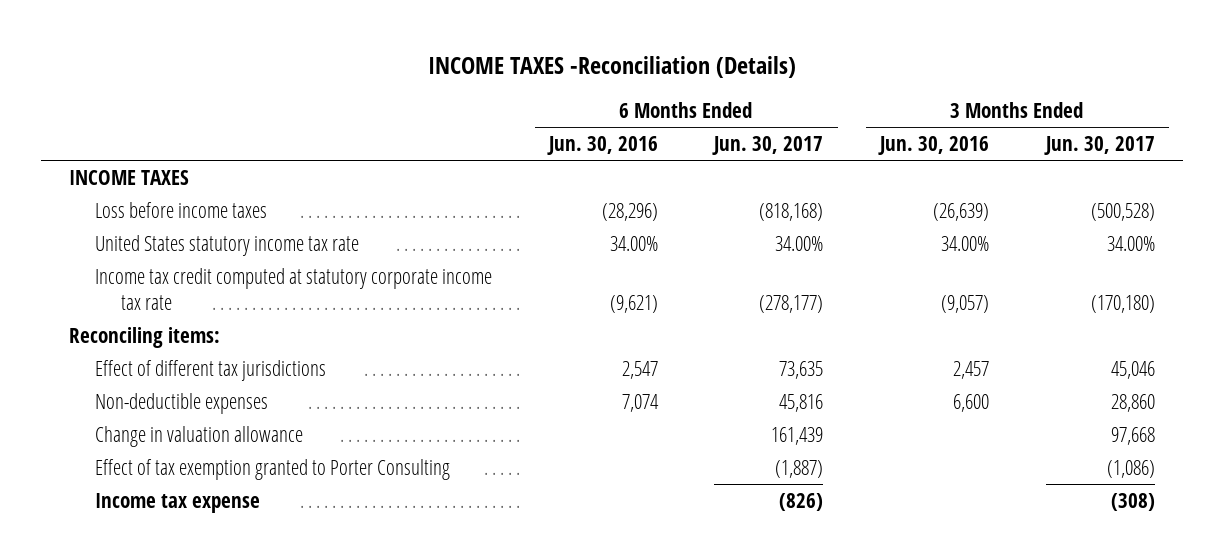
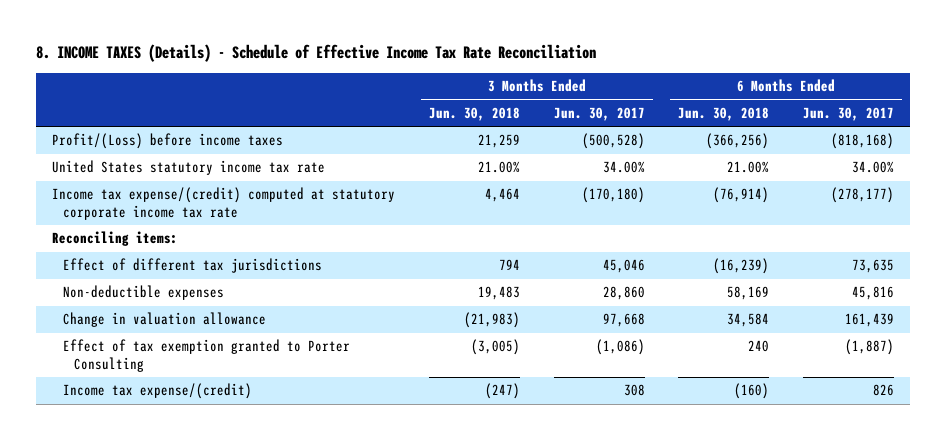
- INCOME TAXES -Reconciliation (Details)
+ 8. INCOME TAXES (Details) - Schedule of Effective Income Tax Rate Reconciliation
- | 6 Months Ended Jun. 30, 2016 | 6 Months Ended Jun. 30, 2017 | 3 Months Ended Jun. 30, 2016 | 3 Months Ended Jun. 30, 2017
+ | 3 Months Ended Jun. 30, 2018 | 3 Months Ended Jun. 30, 2017 | 6 Months Ended Jun. 30, 2018 | 6 Months Ended Jun. 30, 2017
- INCOME TAXES
- Loss before income taxes | (28,296) | (818,168) | (26,639) | (500,528)
+ Profit/(Loss) before income taxes | 21,259 | (500,528) | (366,256) | (818,168)
- Income tax credit computed at statutory corporate income tax rate | (9,621) | (278,177) | (9,057) | (170,180)
+ Income tax expense/(credit) computed at statutory corporate income tax rate | 4,464 | (170,180) | (76,914) | (278,177)
- Income tax expense | | (826) | | (308)
+ Income tax expense/(credit) | (247) | 308 | (160) | 826

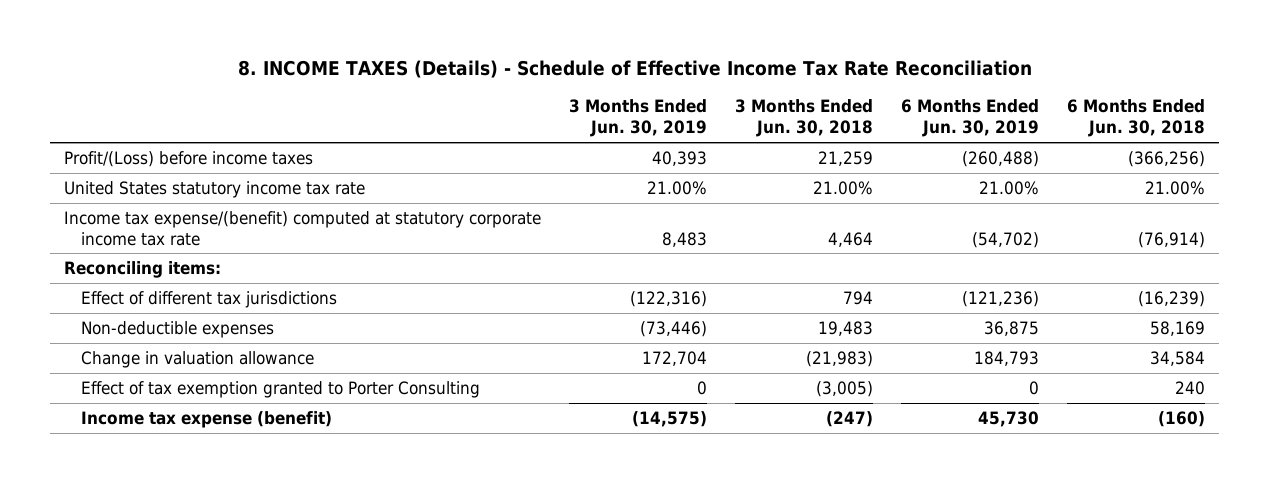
- | 3 Months Ended Jun. 30, 2018 | 3 Months Ended Jun. 30, 2017 | 6 Months Ended Jun. 30, 2018 | 6 Months Ended Jun. 30, 2017
+ | 3 Months Ended Jun. 30, 2019 | 3 Months Ended Jun. 30, 2018 | 6 Months Ended Jun. 30, 2019 | 6 Months Ended Jun. 30, 2018
- Income tax expense/(credit) computed at statutory corporate income tax rate | 4,464 | (170,180) | (76,914) | (278,177)
+ Income tax expense/(benefit) computed at statutory corporate income tax rate | 8,483 | 4,464 | (54,702) | (76,914)
- Income tax expense/(credit) | (247) | 308 | (160) | 826
+ Income tax expense (benefit) | (14,575) | (247) | 45,730 | (160)

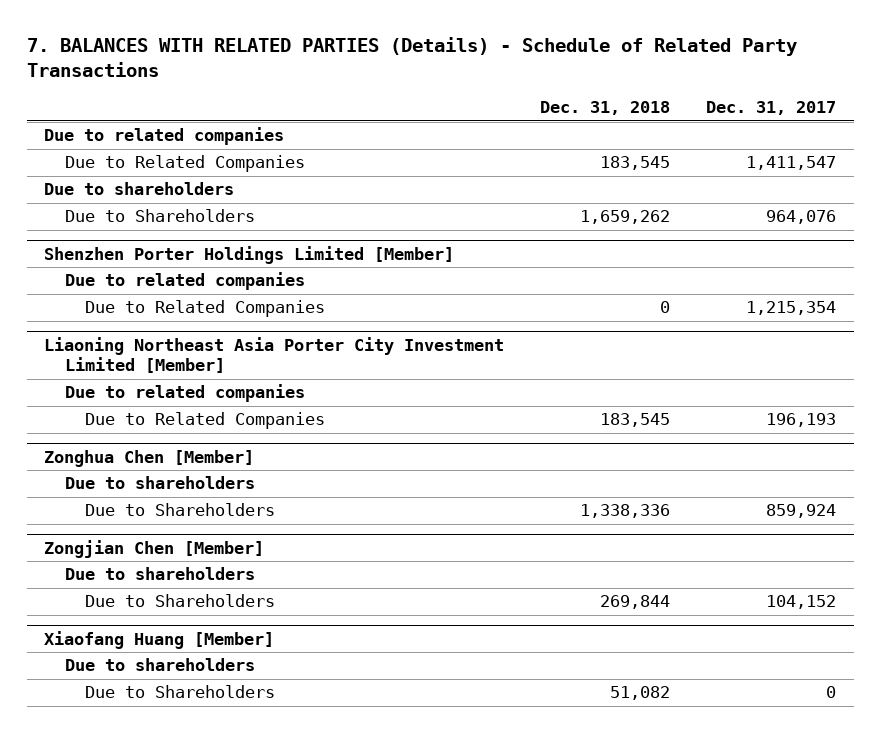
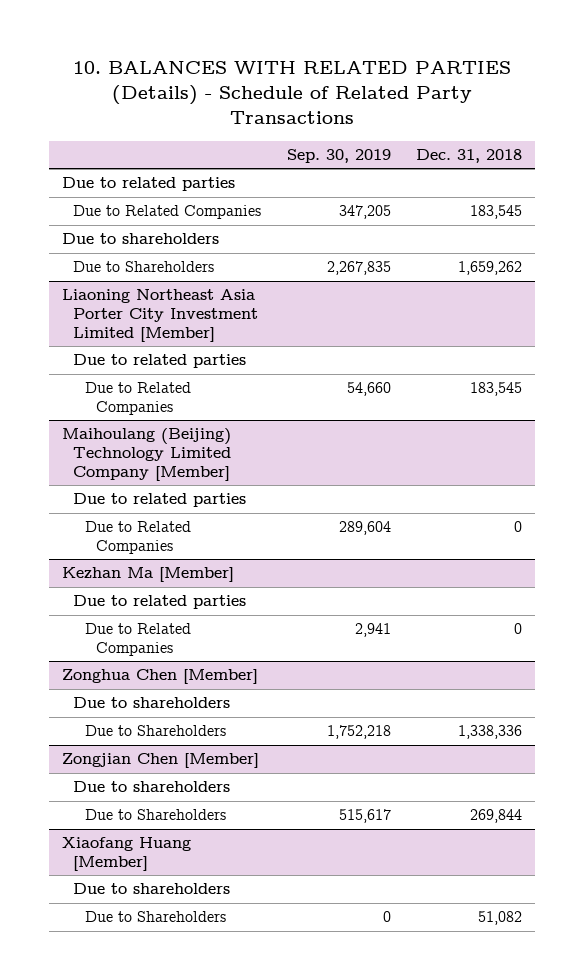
- 7. BALANCES WITH RELATED PARTIES (Details) - Schedule of Related Party Transactions
+ 10. BALANCES WITH RELATED PARTIES (Details) - Schedule of Related Party Transactions
- | Dec. 31, 2018 | Dec. 31, 2017
+ | Sep. 30, 2019 | Dec. 31, 2018
- Due to related companies
+ Due to related parties
- Shenzhen Porter Holdings Limited [Member]
- Due to related companies
- Due to Related Companies | 0 | 1,215,354
@ Liaoning Northeast Asia Porter City Investment Limited [Member]
- Due to related companies
+ Due to related parties
+ Maihoulang (Beijing) Technology Limited Company [Member]
+ Due to related parties
+ Due to Related Companies | 289,604 | 0
+ Kezhan Ma [Member]
+ Due to related parties
+ Due to Related Companies | 2,941 | 0

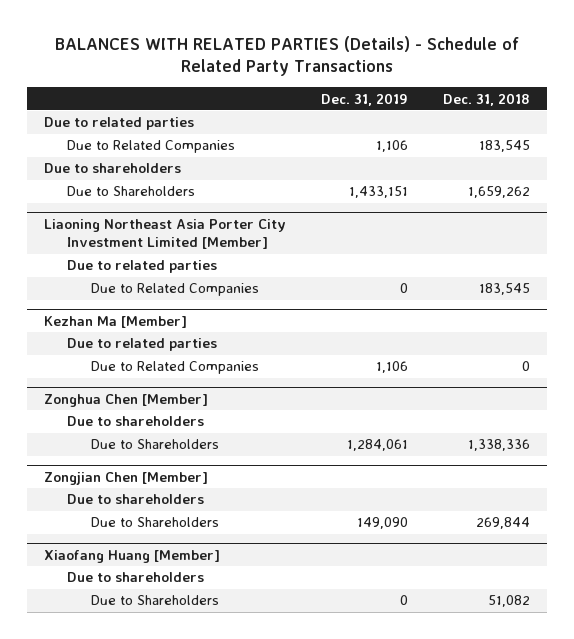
- 10. BALANCES WITH RELATED PARTIES (Details) - Schedule of Related Party Transactions
+ BALANCES WITH RELATED PARTIES (Details) - Schedule of Related Party Transactions
- | Sep. 30, 2019 | Dec. 31, 2018
+ | Dec. 31, 2019 | Dec. 31, 2018
- Maihoulang (Beijing) Technology Limited Company [Member]
- Due to related parties
- Due to Related Companies | 289,604 | 0

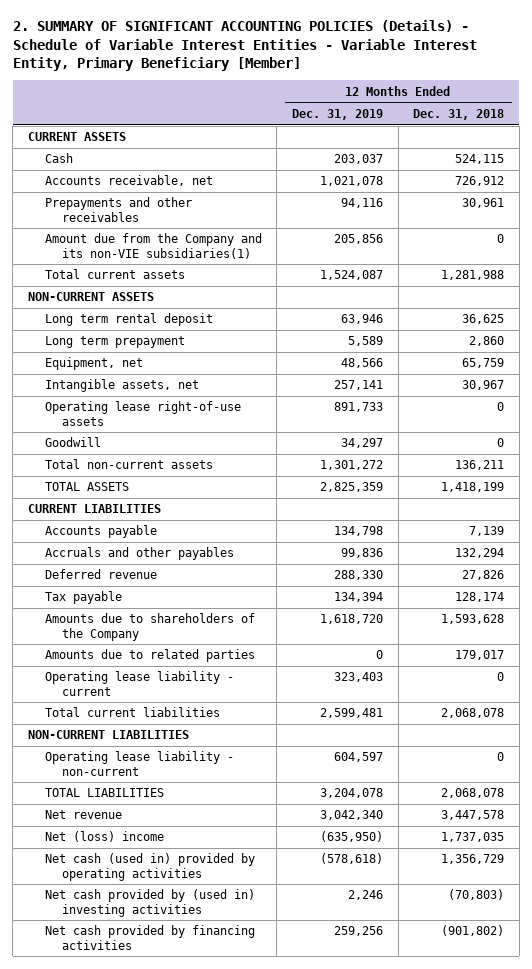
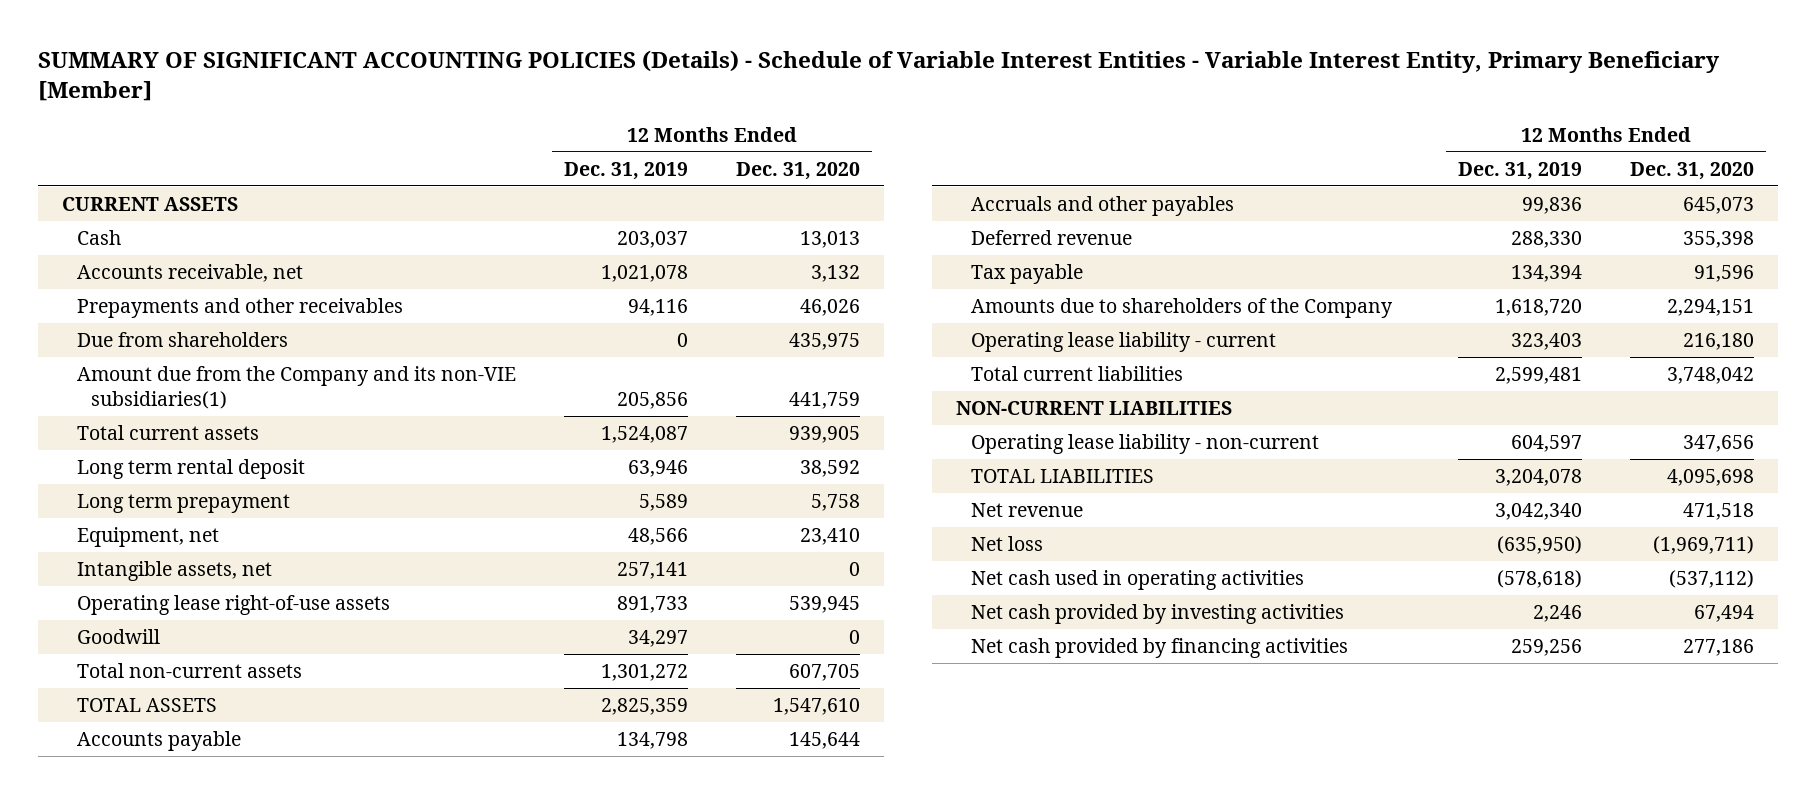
- 2. SUMMARY OF SIGNIFICANT ACCOUNTING POLICIES (Details) - Schedule of Variable Interest Entities - Variable Interest Entity, Primary Beneficiary [Member]
+ SUMMARY OF SIGNIFICANT ACCOUNTING POLICIES (Details) - Schedule of Variable Interest Entities - Variable Interest Entity, Primary Beneficiary [Member]
- | 12 Months Ended Dec. 31, 2019 | 12 Months Ended Dec. 31, 2018
+ | 12 Months Ended Dec. 31, 2019 | 12 Months Ended Dec. 31, 2020
+ Due from shareholders | 0 | 435,975
- NON-CURRENT ASSETS
- CURRENT LIABILITIES
- Amounts due to related parties | 0 | 179,017
- Net (loss) income | (635,950) | 1,737,035
- Net cash (used in) provided by operating activities | (578,618) | 1,356,729
- Net cash provided by (used in) investing activities | 2,246 | (70,803)
+ Net loss | (635,950) | (1,969,711)
+ Net cash used in operating activities | (578,618) | (537,112)
+ Net cash provided by investing activities | 2,246 | 67,494

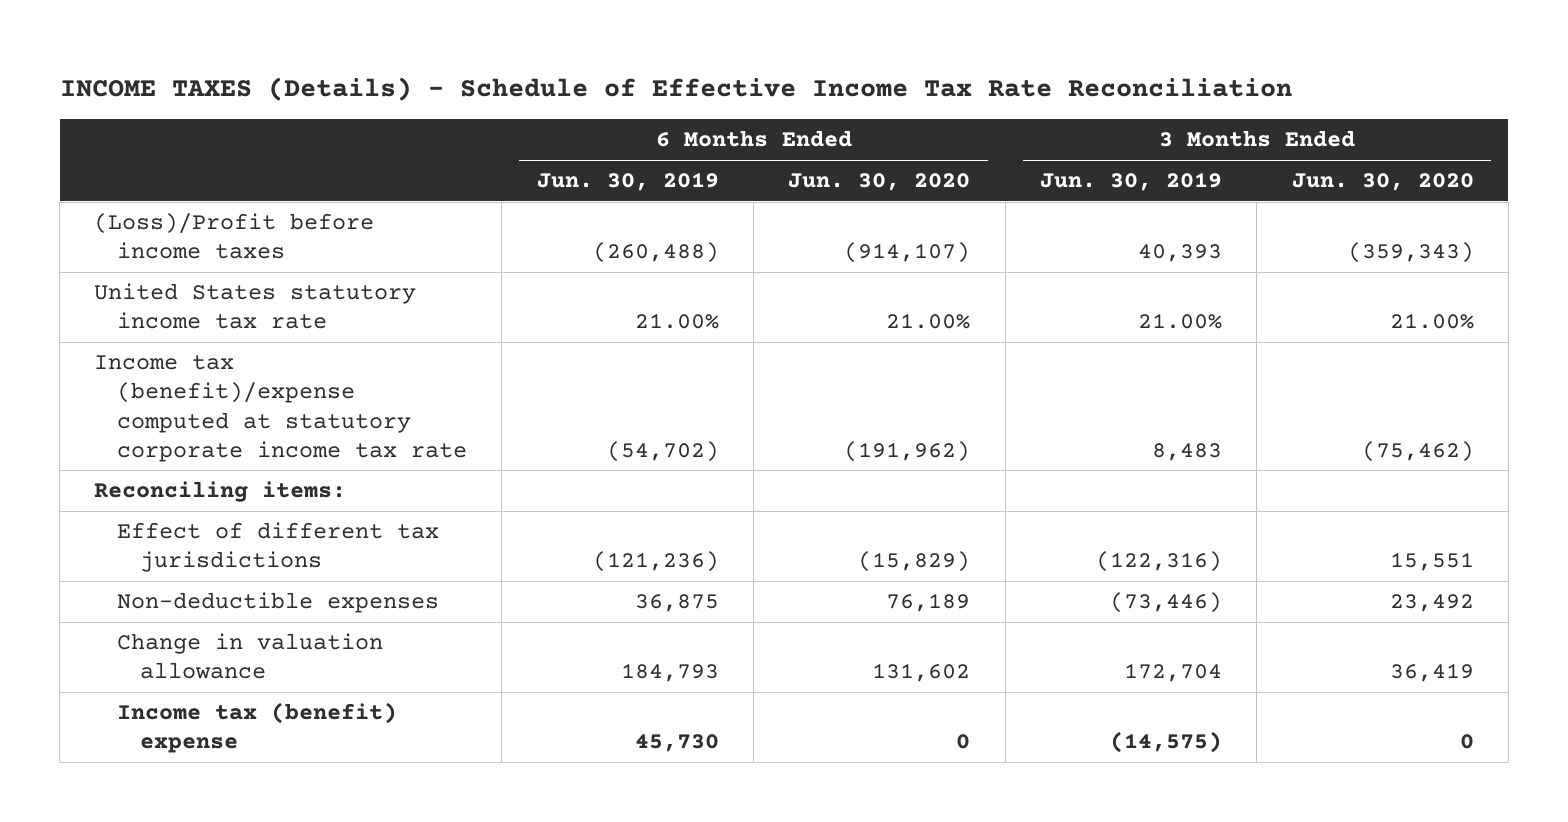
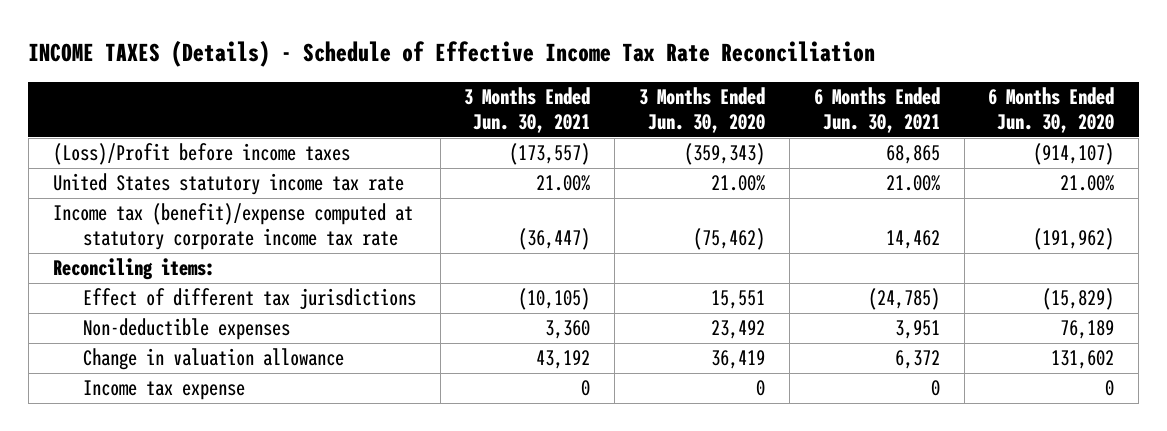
- | 6 Months Ended Jun. 30, 2019 | 6 Months Ended Jun. 30, 2020 | 3 Months Ended Jun. 30, 2019 | 3 Months Ended Jun. 30, 2020
+ | 3 Months Ended Jun. 30, 2021 | 3 Months Ended Jun. 30, 2020 | 6 Months Ended Jun. 30, 2021 | 6 Months Ended Jun. 30, 2020
- Income tax (benefit) expense | 45,730 | 0 | (14,575) | 0
+ Income tax expense | 0 | 0 | 0 | 0

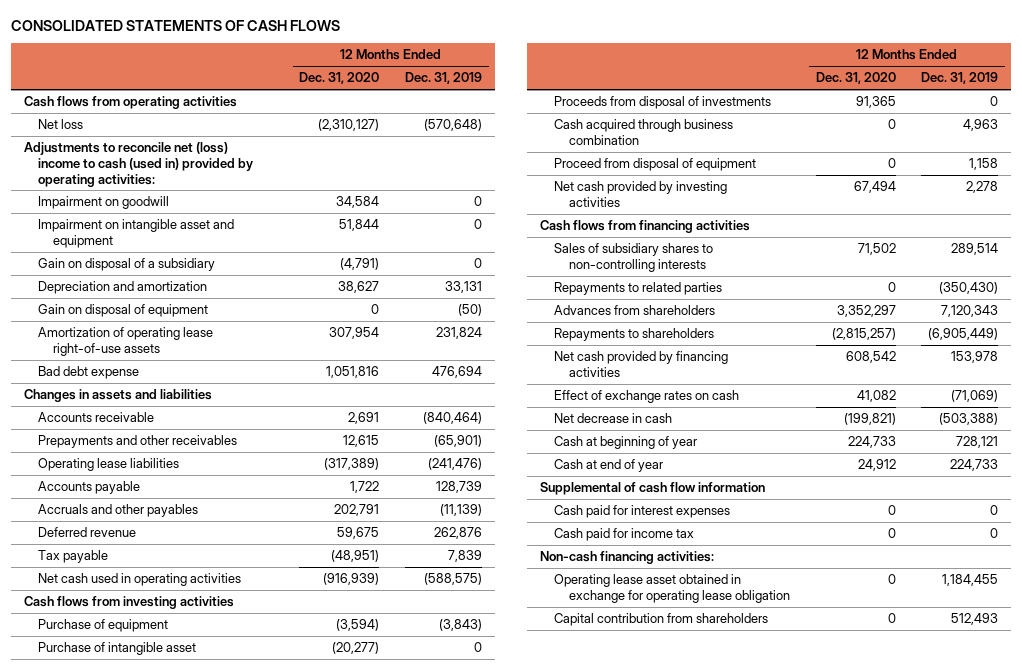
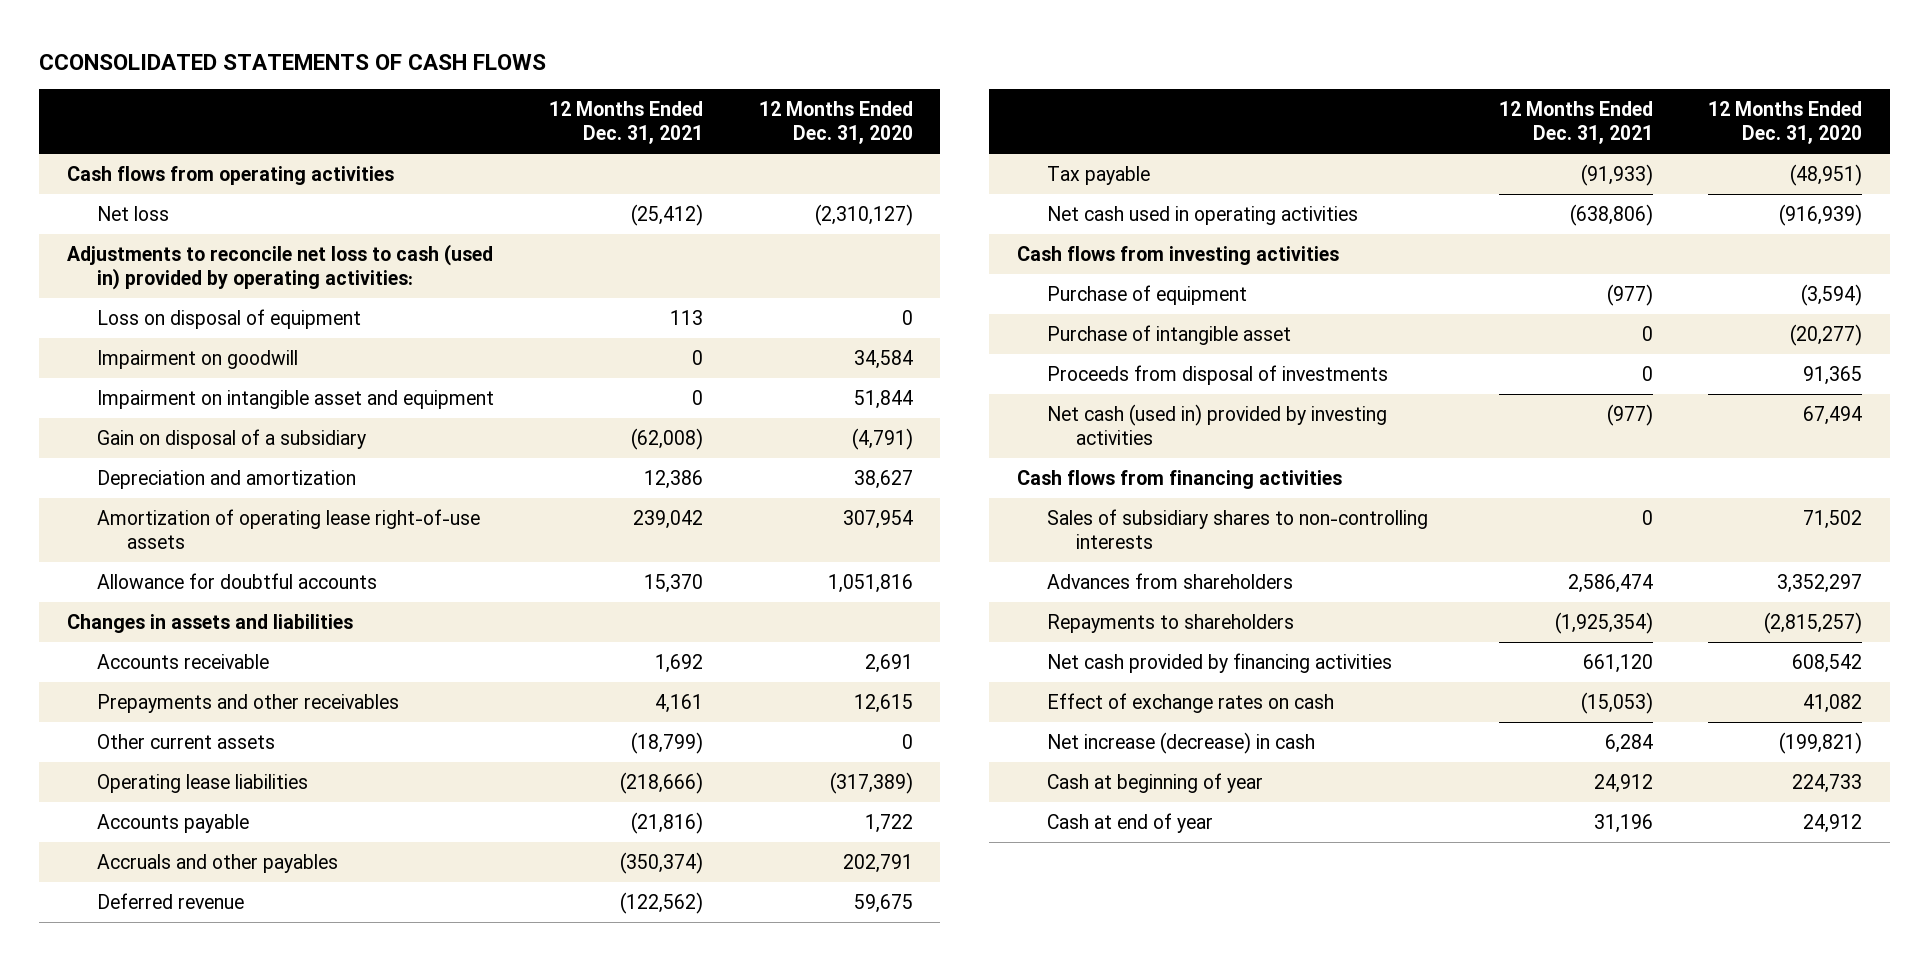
- CONSOLIDATED STATEMENTS OF CASH FLOWS
+ CCONSOLIDATED STATEMENTS OF CASH FLOWS
- | 12 Months Ended Dec. 31, 2020 | 12 Months Ended Dec. 31, 2019
+ | 12 Months Ended Dec. 31, 2021 | 12 Months Ended Dec. 31, 2020
- Adjustments to reconcile net (loss) income to cash (used in) provided by operating activities:
+ Adjustments to reconcile net loss to cash (used in) provided by operating activities:
+ Loss on disposal of equipment | 113 | 0
- Gain on disposal of equipment | 0 | (50)
- Bad debt expense | 1,051,816 | 476,694
+ Allowance for doubtful accounts | 15,370 | 1,051,816
+ Other current assets | (18,799) | 0
- Cash acquired through business combination | 0 | 4,963
- Proceed from disposal of equipment | 0 | 1,158
- Net cash provided by investing activities | 67,494 | 2,278
+ Net cash (used in) provided by investing activities | (977) | 67,494
- Repayments to related parties | 0 | (350,430)
- Net decrease in cash | (199,821) | (503,388)
+ Net increase (decrease) in cash | 6,284 | (199,821)
- Supplemental of cash flow information
- Cash paid for interest expenses | 0 | 0
- Cash paid for income tax | 0 | 0
- Non-cash financing activities:
- Operating lease asset obtained in exchange for operating lease obligation | 0 | 1,184,455
- Capital contribution from shareholders | 0 | 512,493

